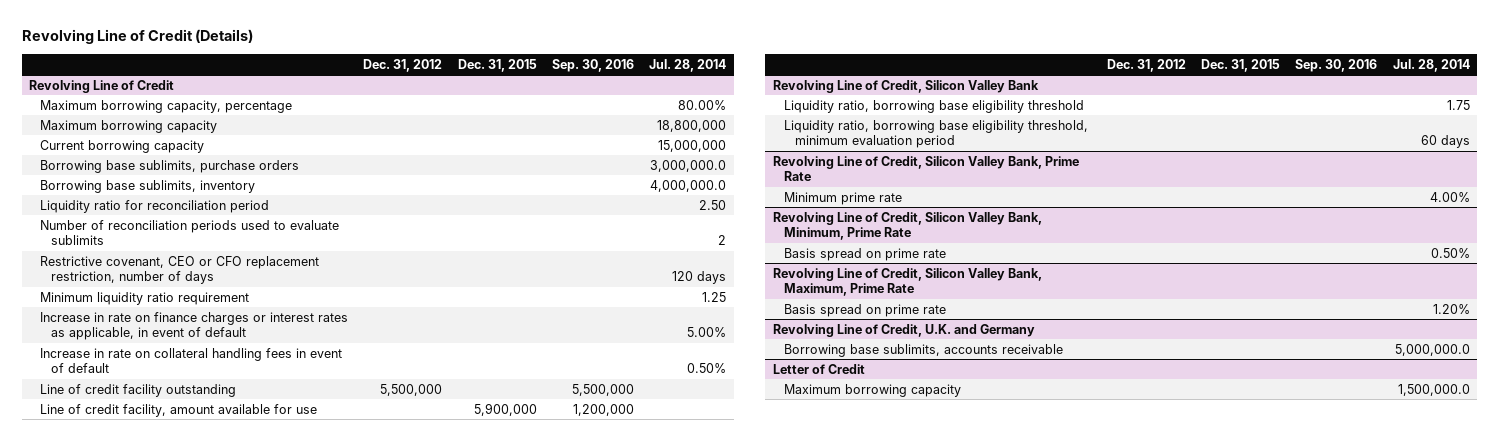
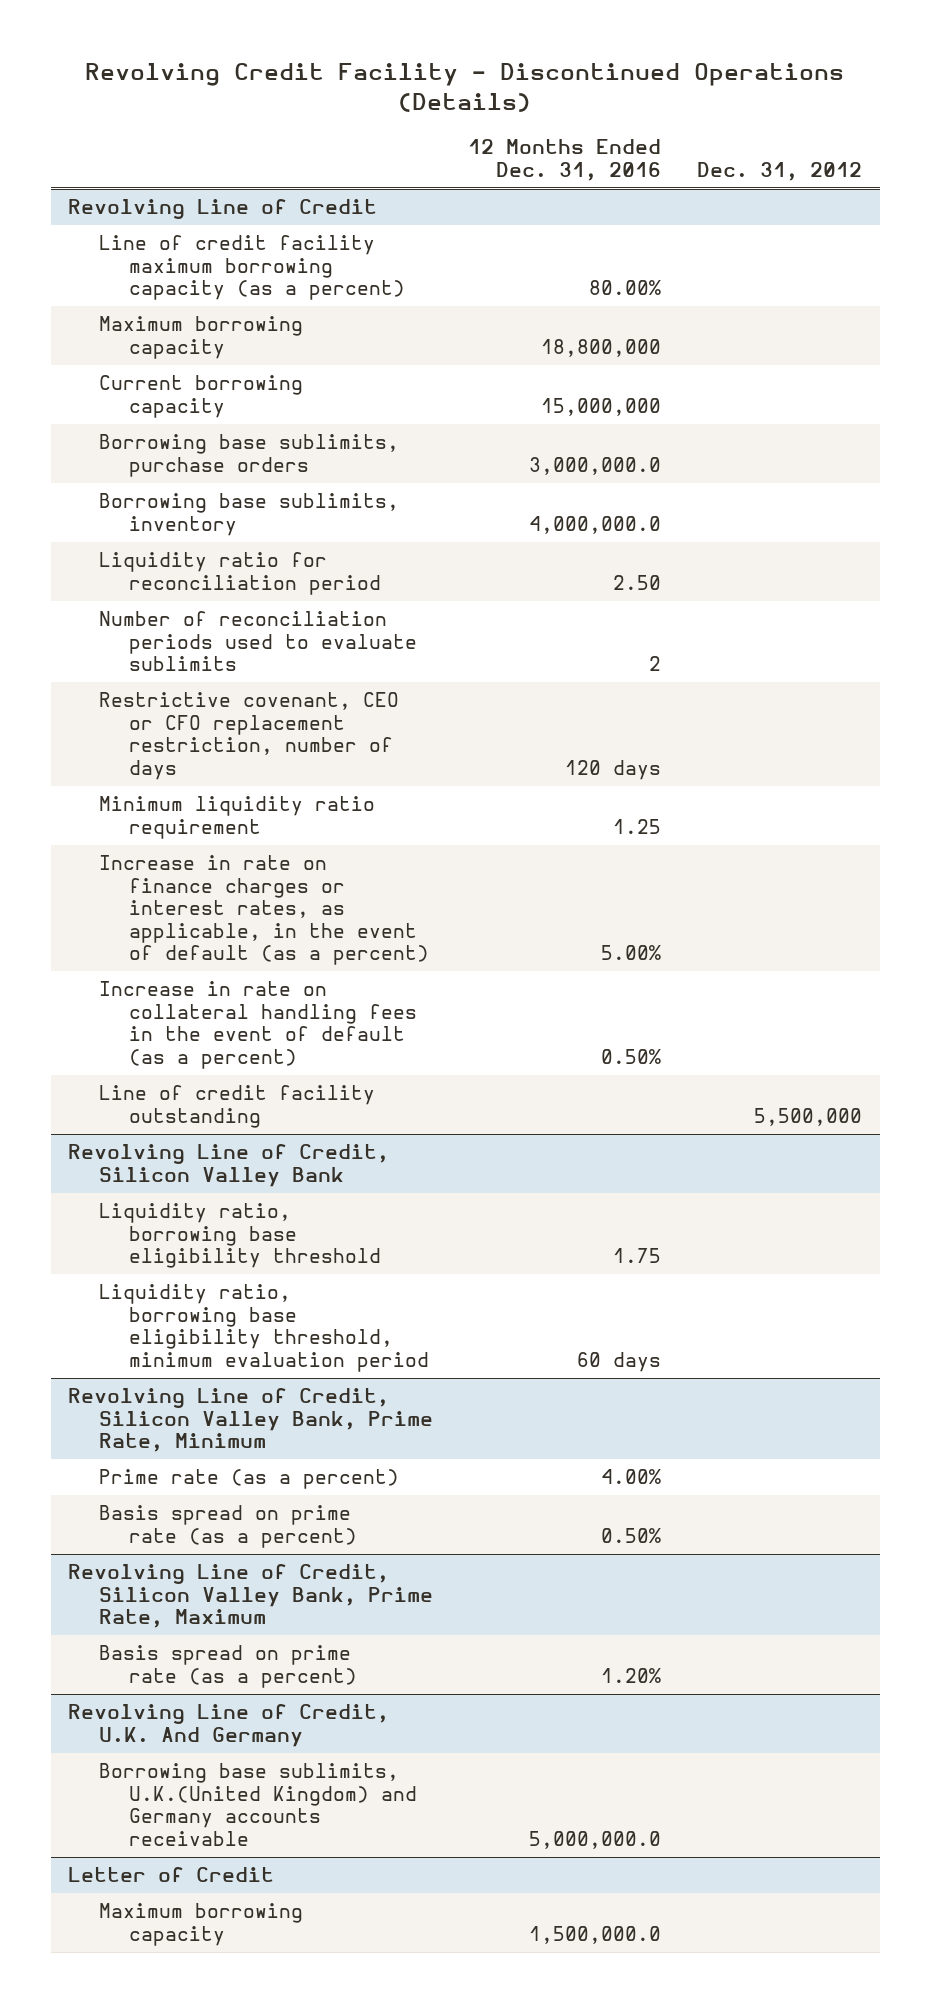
- Revolving Line of Credit (Details)
+ Revolving Credit Facility - Discontinued Operations (Details)
- | Dec. 31, 2012 | Dec. 31, 2015 | Sep. 30, 2016 | Jul. 28, 2014
+ | 12 Months Ended Dec. 31, 2016 | Dec. 31, 2012
@ Revolving Line of Credit
- Maximum borrowing capacity, percentage | | | | 80.00%
+ Line of credit facility maximum borrowing capacity (as a percent) | 80.00% |
- Increase in rate on finance charges or interest rates as applicable, in event of default | | | | 5.00%
- Increase in rate on collateral handling fees in event of default | | | | 0.50%
+ Increase in rate on finance charges or interest rates, as applicable, in the event of default (as a percent) | 5.00% |
+ Increase in rate on collateral handling fees in the event of default (as a percent) | 0.50% |
- Line of credit facility, amount available for use | | 5,900,000 | 1,200,000 |
- Revolving Line of Credit, Silicon Valley Bank, Prime Rate
- Minimum prime rate | | | | 4.00%
- Revolving Line of Credit, Silicon Valley Bank, Minimum, Prime Rate
- Basis spread on prime rate | | | | 0.50%
- Revolving Line of Credit, Silicon Valley Bank, Maximum, Prime Rate
- Basis spread on prime rate | | | | 1.20%
- Revolving Line of Credit, U.K. and Germany
- Borrowing base sublimits, accounts receivable | | | | 5,000,000.0
+ Revolving Line of Credit, Silicon Valley Bank, Prime Rate, Minimum
+ Prime rate (as a percent) | 4.00% |
+ Basis spread on prime rate (as a percent) | 0.50% |
+ Revolving Line of Credit, Silicon Valley Bank, Prime Rate, Maximum
+ Basis spread on prime rate (as a percent) | 1.20% |
+ Revolving Line of Credit, U.K. And Germany
+ Borrowing base sublimits, U.K.(United Kingdom) and Germany accounts receivable | 5,000,000.0 |

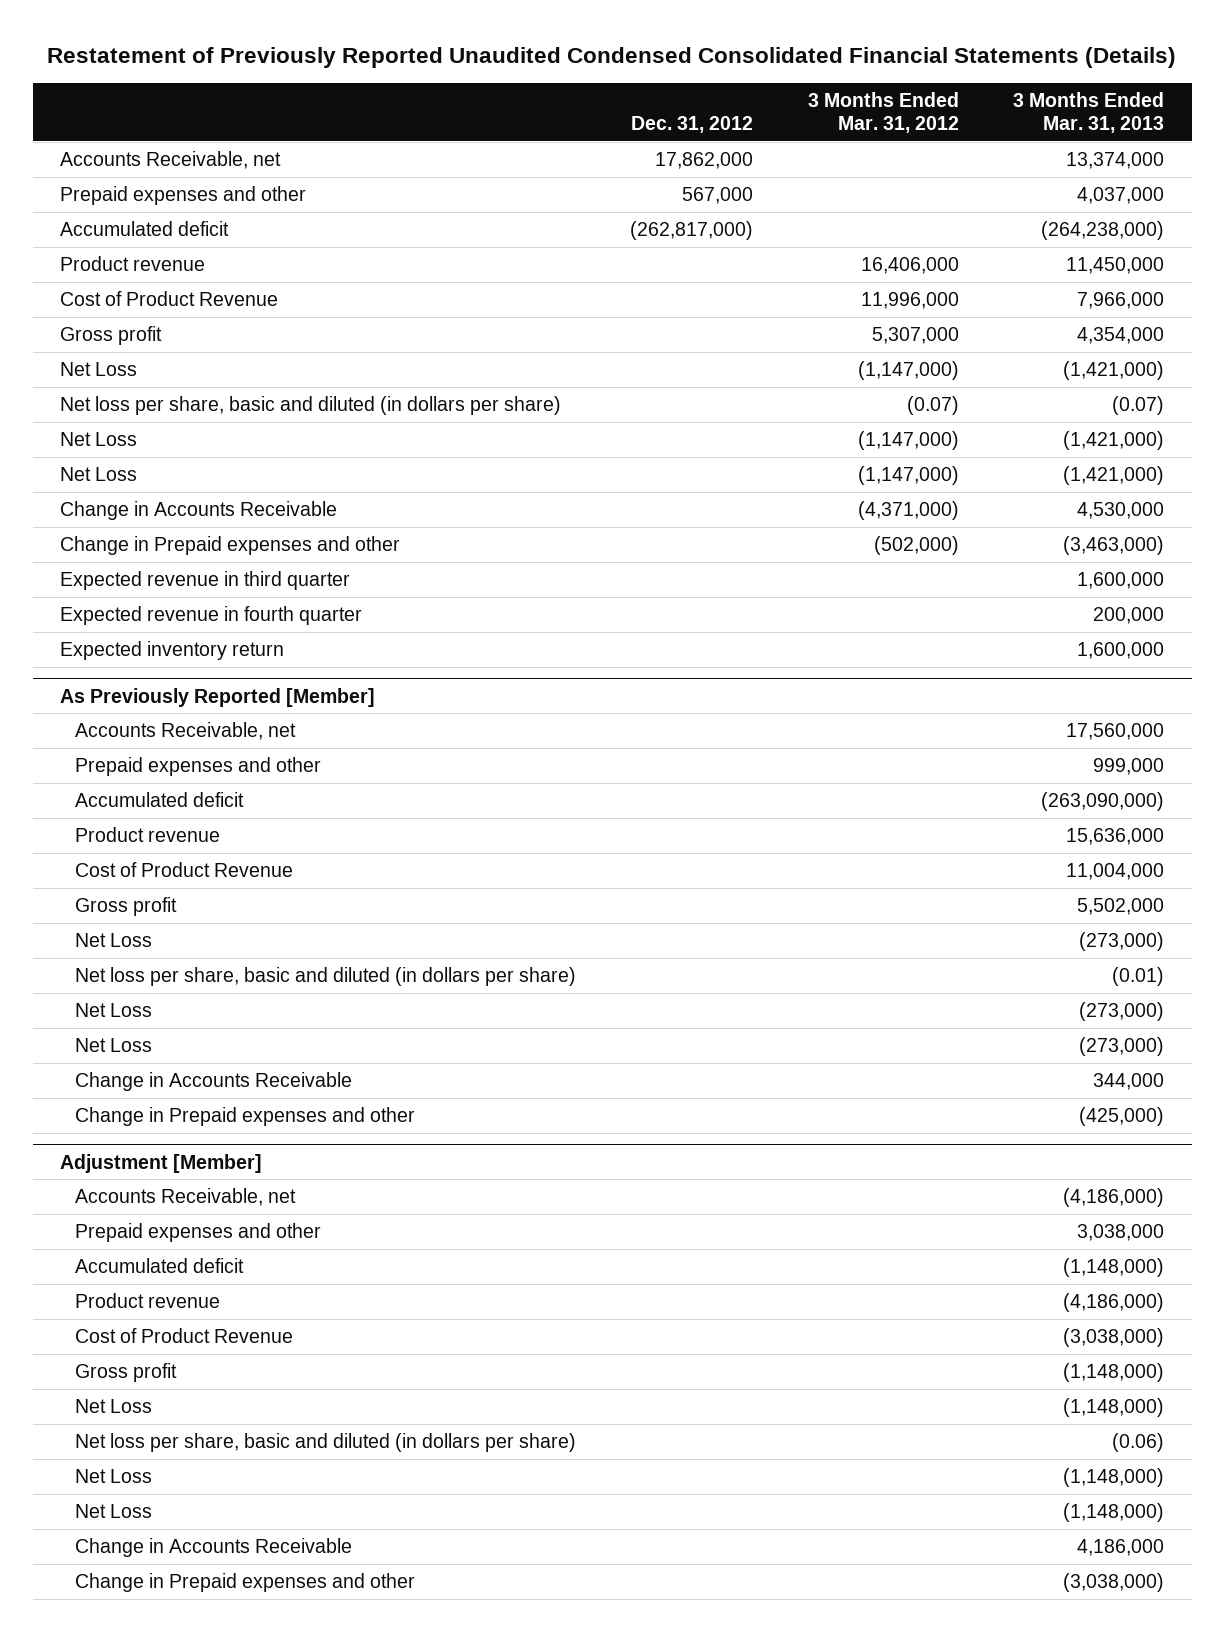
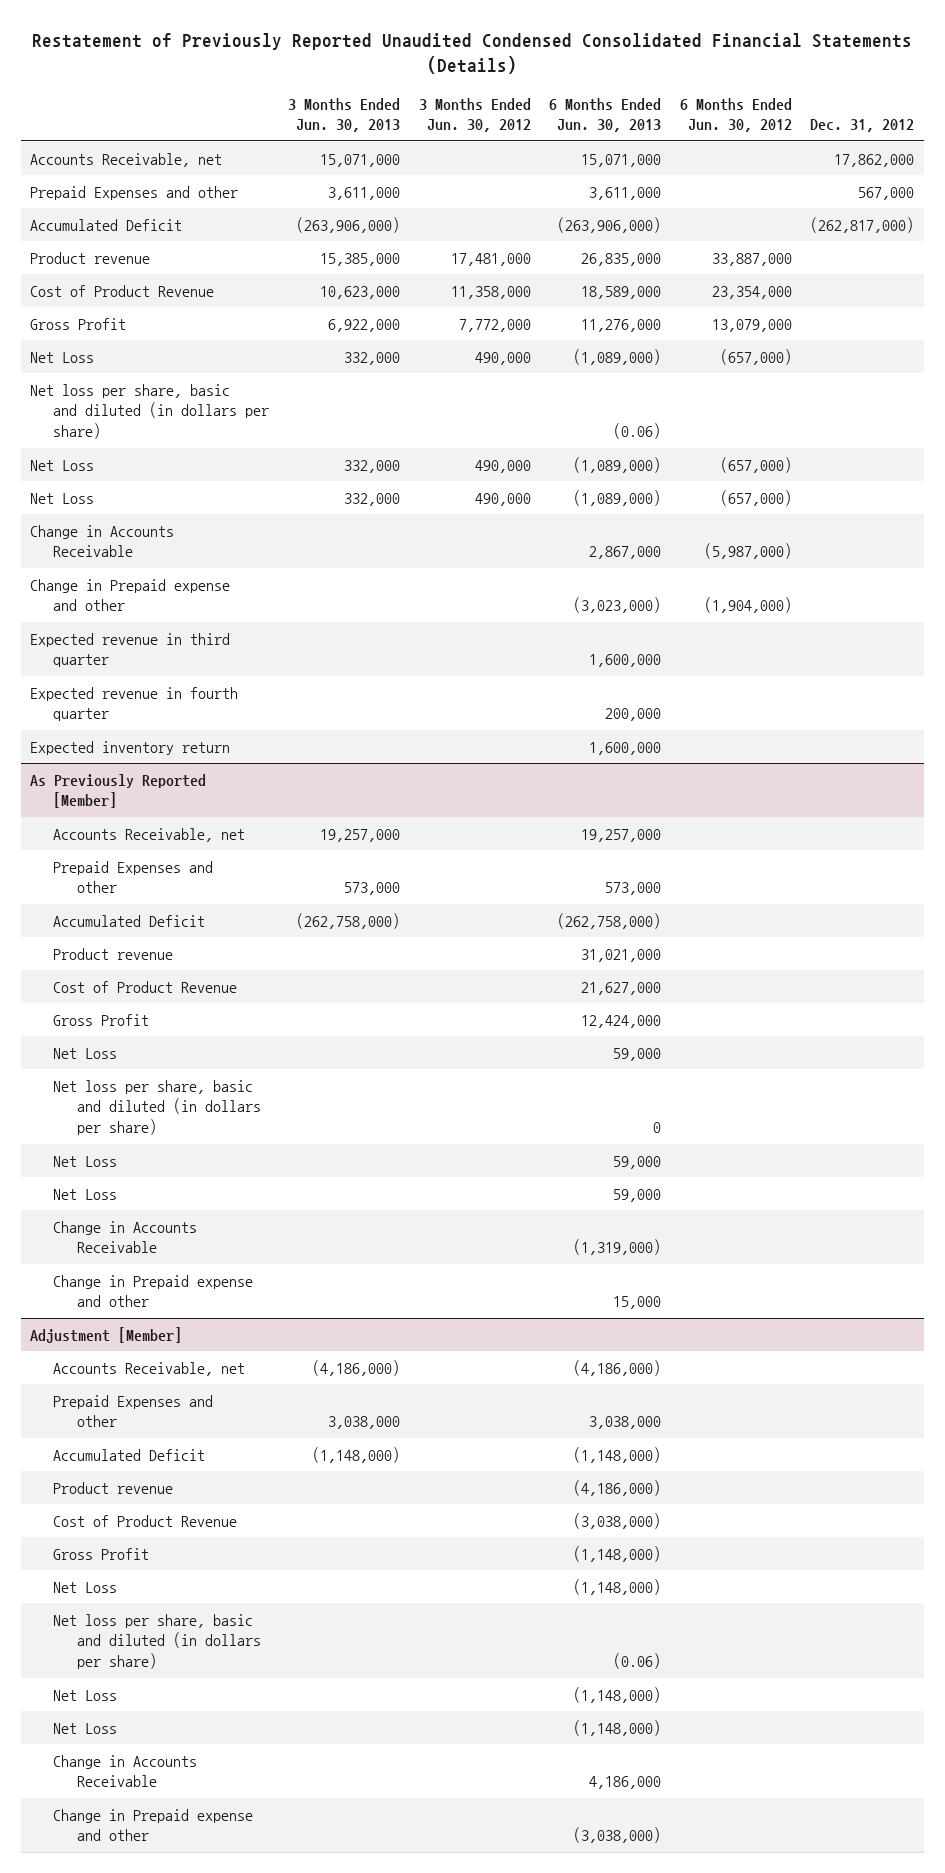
- | Dec. 31, 2012 | 3 Months Ended Mar. 31, 2012 | 3 Months Ended Mar. 31, 2013
+ | 3 Months Ended Jun. 30, 2013 | 3 Months Ended Jun. 30, 2012 | 6 Months Ended Jun. 30, 2013 | 6 Months Ended Jun. 30, 2012 | Dec. 31, 2012
- Prepaid expenses and other | 567,000 | | 4,037,000
- Accumulated deficit | (262,817,000) | | (264,238,000)
+ Prepaid Expenses and other | 3,611,000 | | 3,611,000 | | 567,000
+ Accumulated Deficit | (263,906,000) | | (263,906,000) | | (262,817,000)
- Gross profit | | 5,307,000 | 4,354,000
+ Gross Profit | 6,922,000 | 7,772,000 | 11,276,000 | 13,079,000 |
- Change in Prepaid expenses and other | | (502,000) | (3,463,000)
+ Change in Prepaid expense and other | | | (3,023,000) | (1,904,000) |
@ As Previously Reported [Member]
- Prepaid expenses and other | | | 999,000
- Accumulated deficit | | | (263,090,000)
+ Prepaid Expenses and other | 573,000 | | 573,000 | |
+ Accumulated Deficit | (262,758,000) | | (262,758,000) | |
- Gross profit | | | 5,502,000
+ Gross Profit | | | 12,424,000 | |
- Change in Prepaid expenses and other | | | (425,000)
+ Change in Prepaid expense and other | | | 15,000 | |
@ Adjustment [Member]
- Prepaid expenses and other | | | 3,038,000
- Accumulated deficit | | | (1,148,000)
+ Prepaid Expenses and other | 3,038,000 | | 3,038,000 | |
+ Accumulated Deficit | (1,148,000) | | (1,148,000) | |
- Gross profit | | | (1,148,000)
+ Gross Profit | | | (1,148,000) | |
- Change in Prepaid expenses and other | | | (3,038,000)
+ Change in Prepaid expense and other | | | (3,038,000) | |

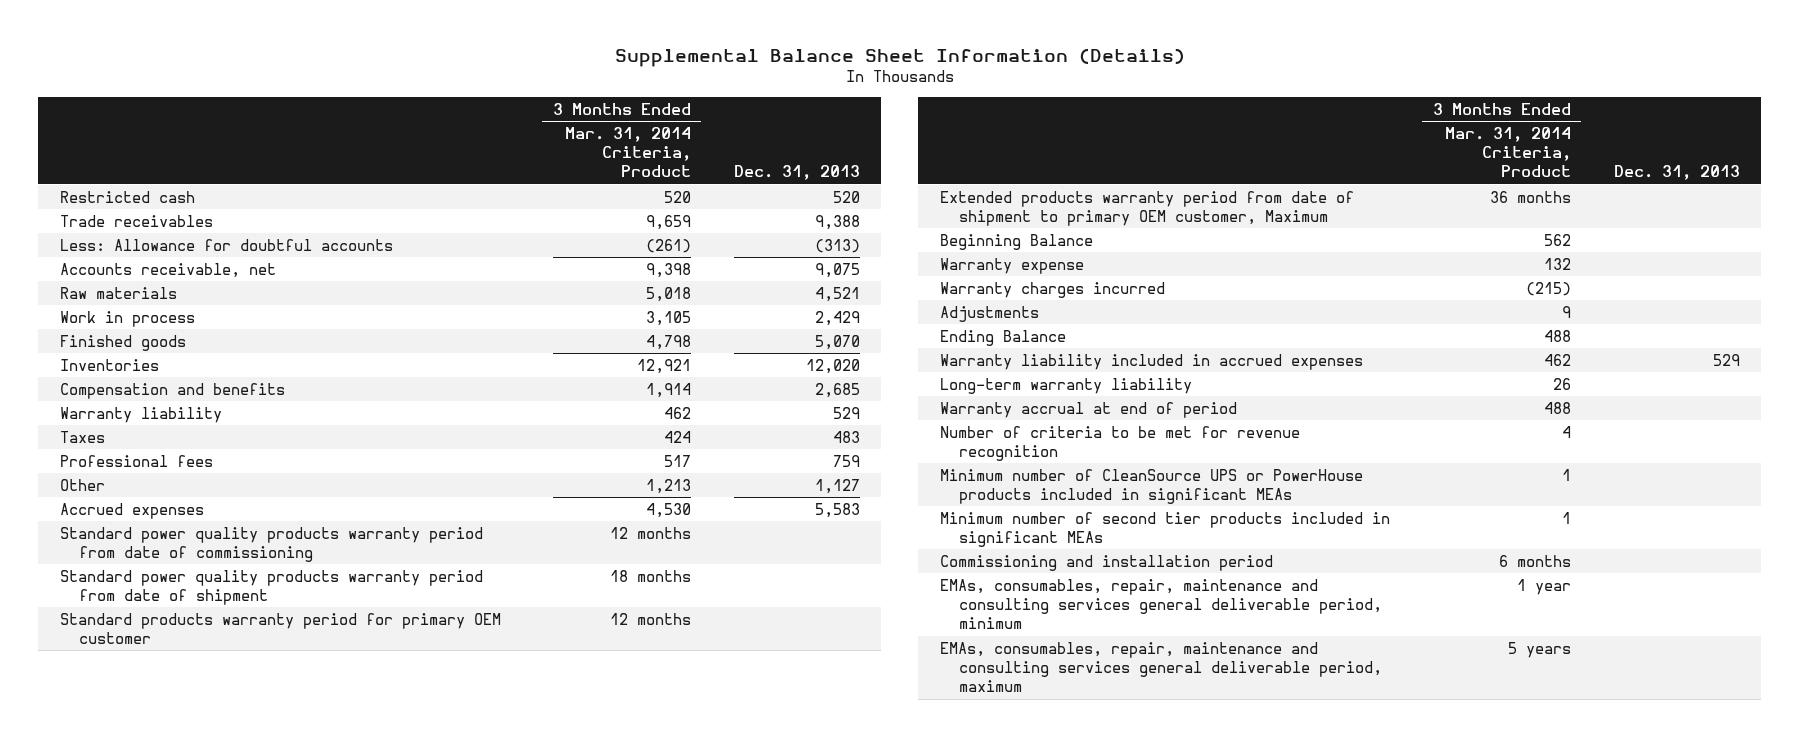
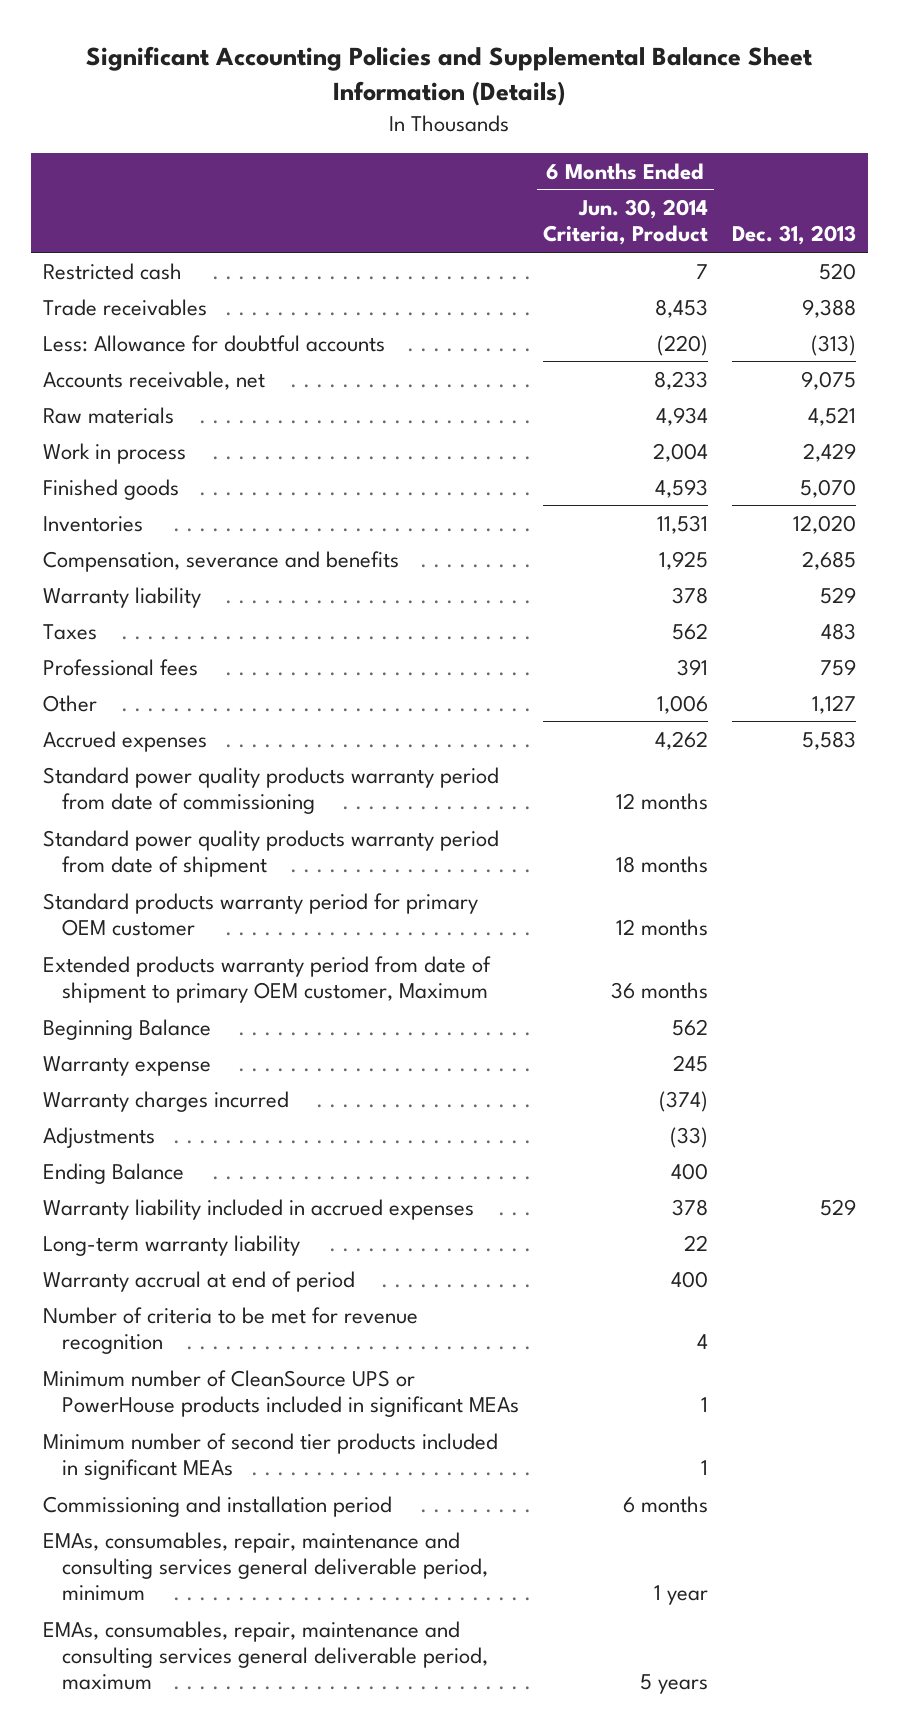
- Supplemental Balance Sheet Information (Details)
+ Significant Accounting Policies and Supplemental Balance Sheet Information (Details)
- | 3 Months Ended Mar. 31, 2014 Criteria, Product | Dec. 31, 2013
+ | 6 Months Ended Jun. 30, 2014 Criteria, Product | Dec. 31, 2013
- Compensation and benefits | 1,914 | 2,685
+ Compensation, severance and benefits | 1,925 | 2,685

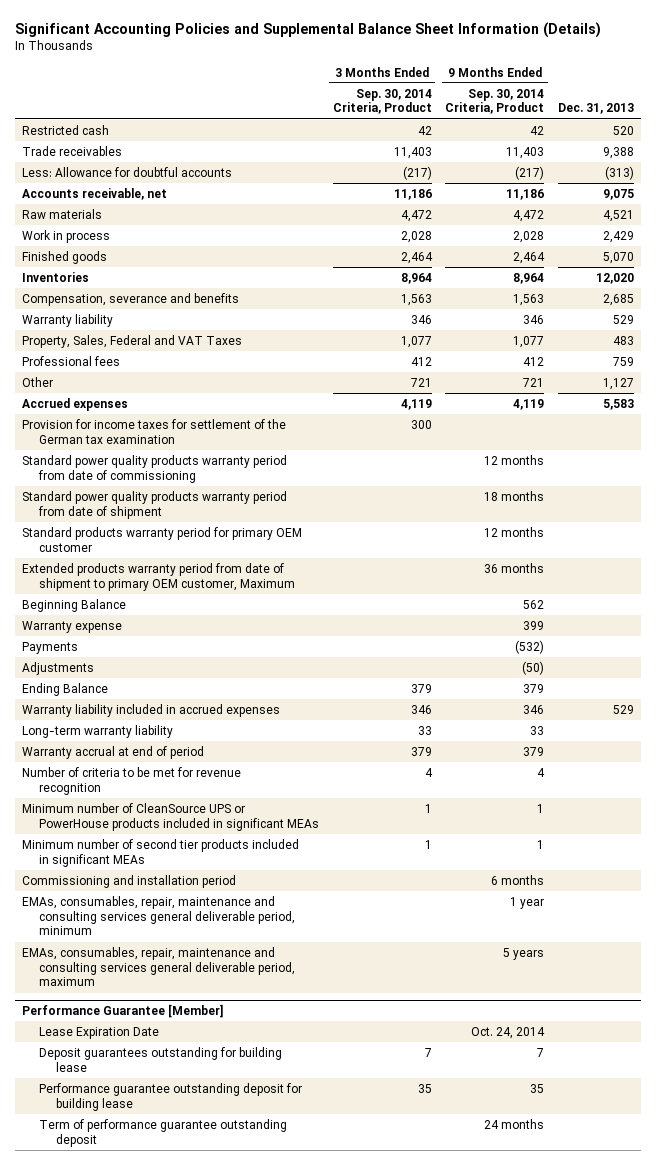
- | 6 Months Ended Jun. 30, 2014 Criteria, Product | Dec. 31, 2013
+ | 3 Months Ended Sep. 30, 2014 Criteria, Product | 9 Months Ended Sep. 30, 2014 Criteria, Product | Dec. 31, 2013
- Taxes | 562 | 483
+ Property, Sales, Federal and VAT Taxes | 1,077 | 1,077 | 483
+ Provision for income taxes for settlement of the German tax examination | 300 | |
- Warranty charges incurred | (374) |
+ Payments | | (532) |
+ Performance Guarantee [Member]
+ Lease Expiration Date | | Oct. 24, 2014 |
+ Deposit guarantees outstanding for building lease | 7 | 7 |
+ Performance guarantee outstanding deposit for building lease | 35 | 35 |
+ Term of performance guarantee outstanding deposit | | 24 months |

